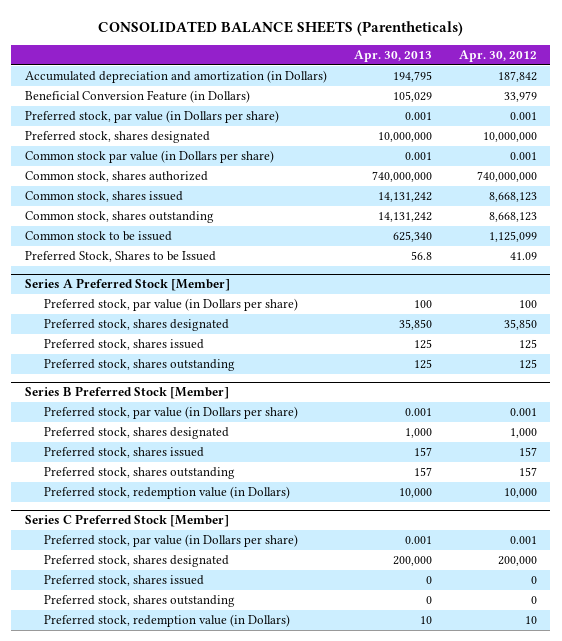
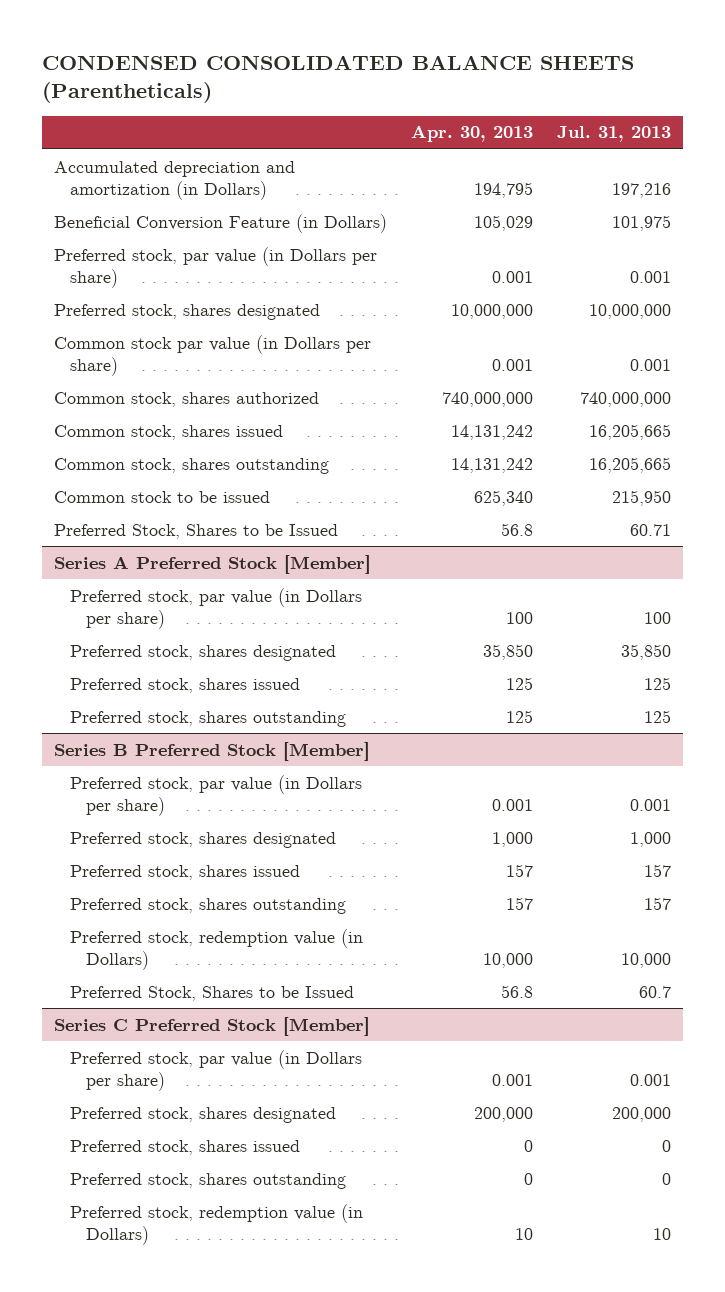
- CONSOLIDATED BALANCE SHEETS (Parentheticals)
+ CONDENSED CONSOLIDATED BALANCE SHEETS (Parentheticals)
- | Apr. 30, 2013 | Apr. 30, 2012
+ | Apr. 30, 2013 | Jul. 31, 2013
@ Series B Preferred Stock [Member]
+ Preferred Stock, Shares to be Issued | 56.8 | 60.7

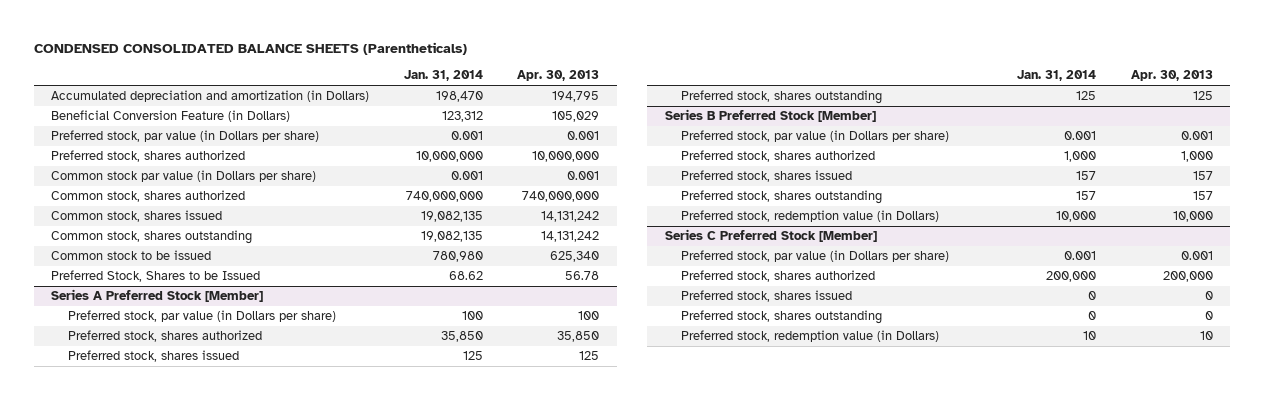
- | Apr. 30, 2013 | Jul. 31, 2013
+ | Jan. 31, 2014 | Apr. 30, 2013
- Preferred stock, shares designated | 10,000,000 | 10,000,000
+ Preferred stock, shares authorized | 10,000,000 | 10,000,000
- Preferred Stock, Shares to be Issued | 56.8 | 60.71
+ Preferred Stock, Shares to be Issued | 68.62 | 56.78
@ Series A Preferred Stock [Member]
- Preferred stock, shares designated | 35,850 | 35,850
+ Preferred stock, shares authorized | 35,850 | 35,850
@ Series B Preferred Stock [Member]
- Preferred stock, shares designated | 1,000 | 1,000
+ Preferred stock, shares authorized | 1,000 | 1,000
- Preferred Stock, Shares to be Issued | 56.8 | 60.7
@ Series C Preferred Stock [Member]
- Preferred stock, shares designated | 200,000 | 200,000
+ Preferred stock, shares authorized | 200,000 | 200,000

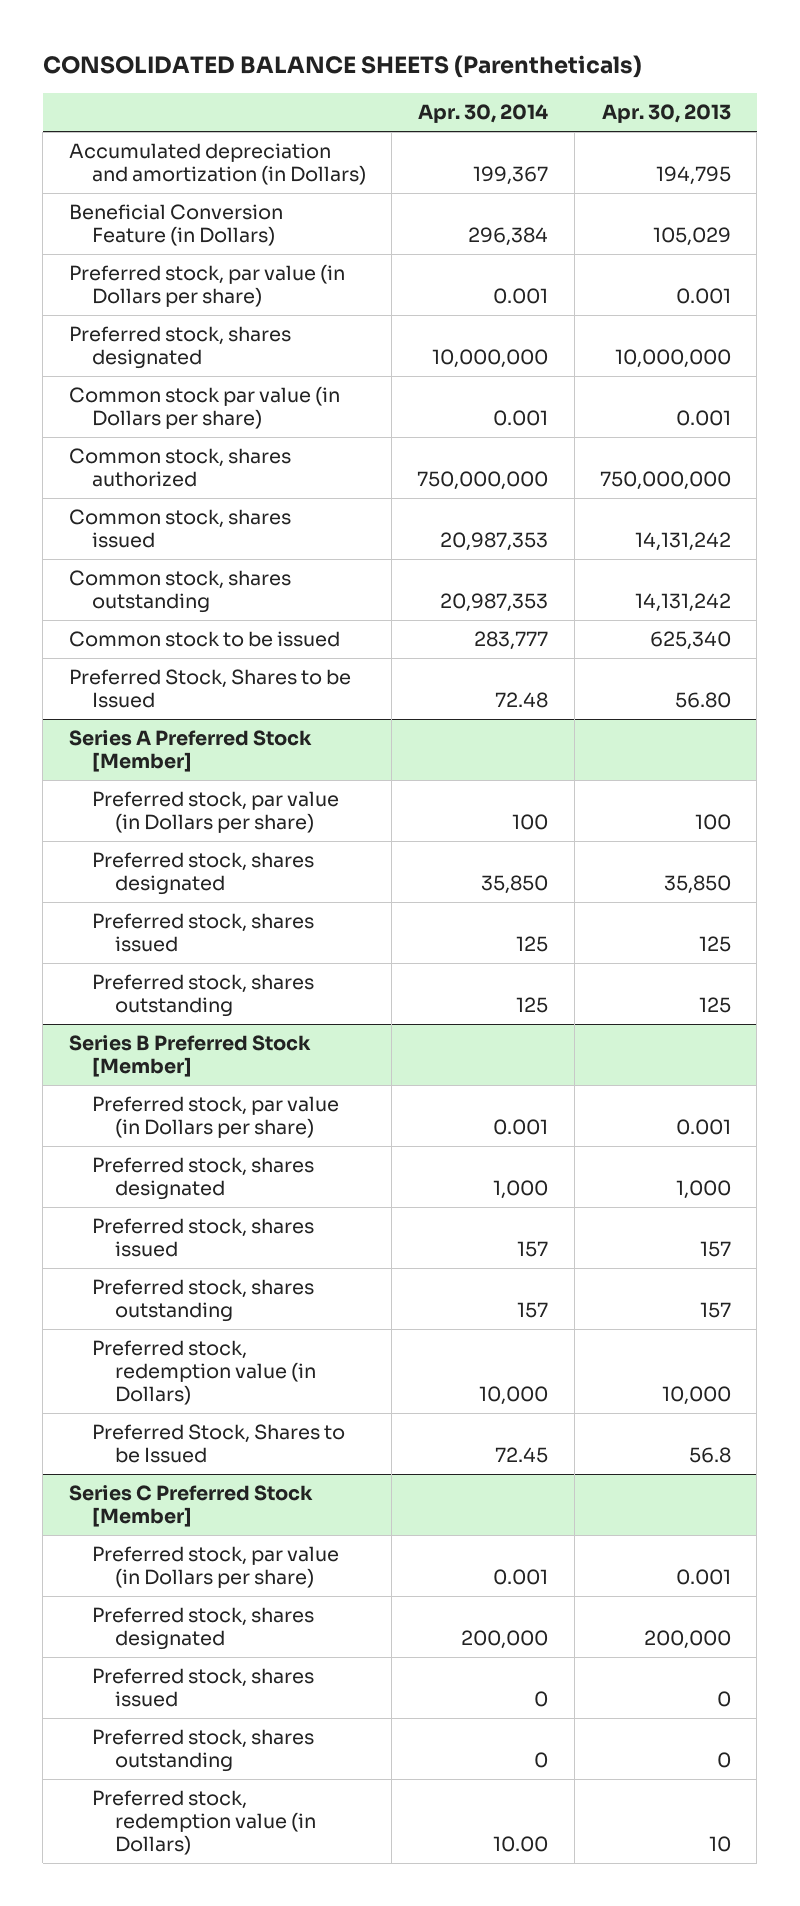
- CONDENSED CONSOLIDATED BALANCE SHEETS (Parentheticals)
+ CONSOLIDATED BALANCE SHEETS (Parentheticals)
- | Jan. 31, 2014 | Apr. 30, 2013
+ | Apr. 30, 2014 | Apr. 30, 2013
- Preferred stock, shares authorized | 10,000,000 | 10,000,000
+ Preferred stock, shares designated | 10,000,000 | 10,000,000
- Common stock, shares authorized | 740,000,000 | 740,000,000
+ Common stock, shares authorized | 750,000,000 | 750,000,000
- Preferred Stock, Shares to be Issued | 68.62 | 56.78
+ Preferred Stock, Shares to be Issued | 72.48 | 56.80
@ Series A Preferred Stock [Member]
- Preferred stock, shares authorized | 35,850 | 35,850
+ Preferred stock, shares designated | 35,850 | 35,850
@ Series B Preferred Stock [Member]
- Preferred stock, shares authorized | 1,000 | 1,000
+ Preferred stock, shares designated | 1,000 | 1,000
+ Preferred Stock, Shares to be Issued | 72.45 | 56.8
@ Series C Preferred Stock [Member]
- Preferred stock, shares authorized | 200,000 | 200,000
+ Preferred stock, shares designated | 200,000 | 200,000

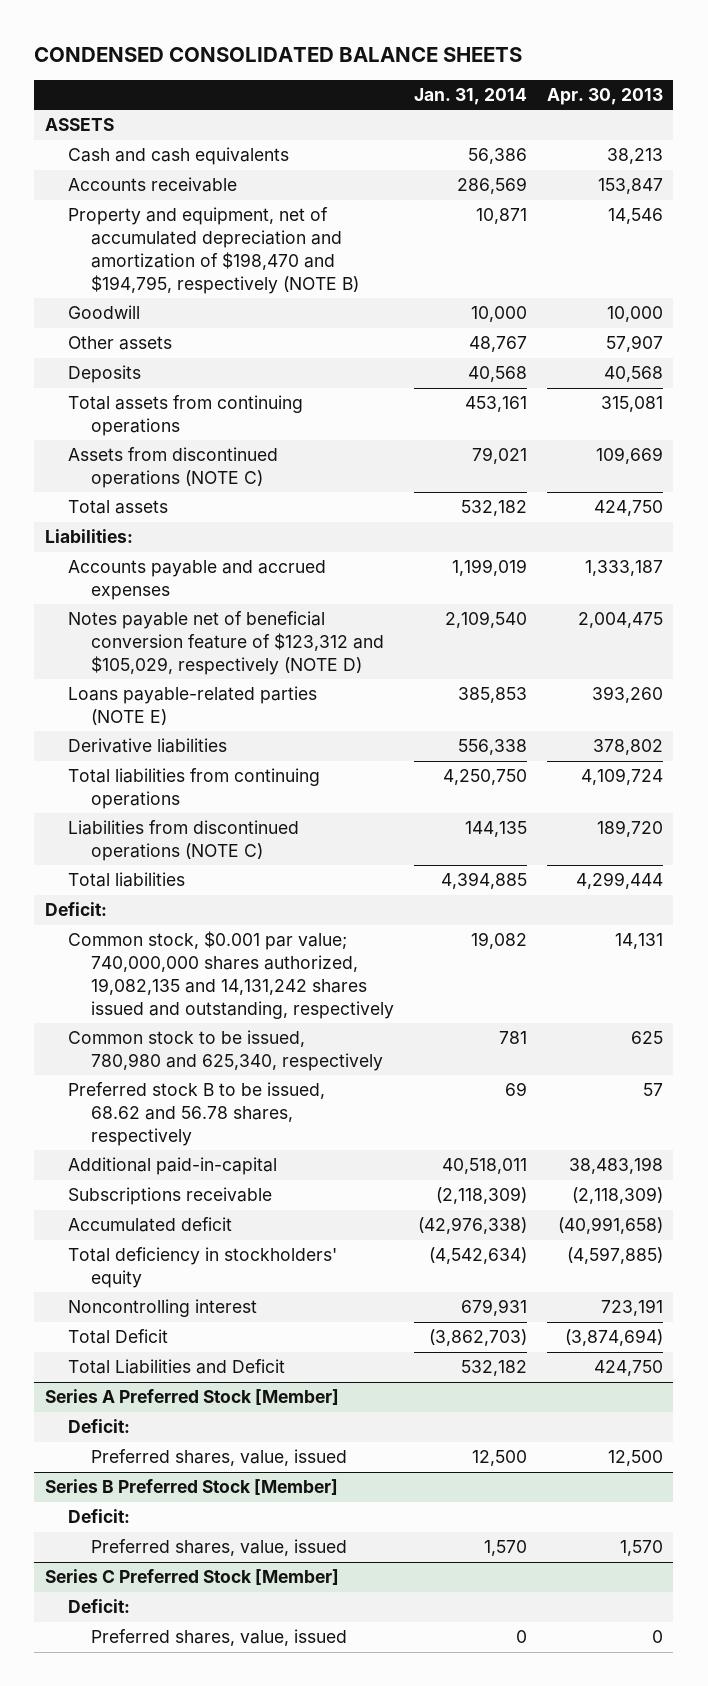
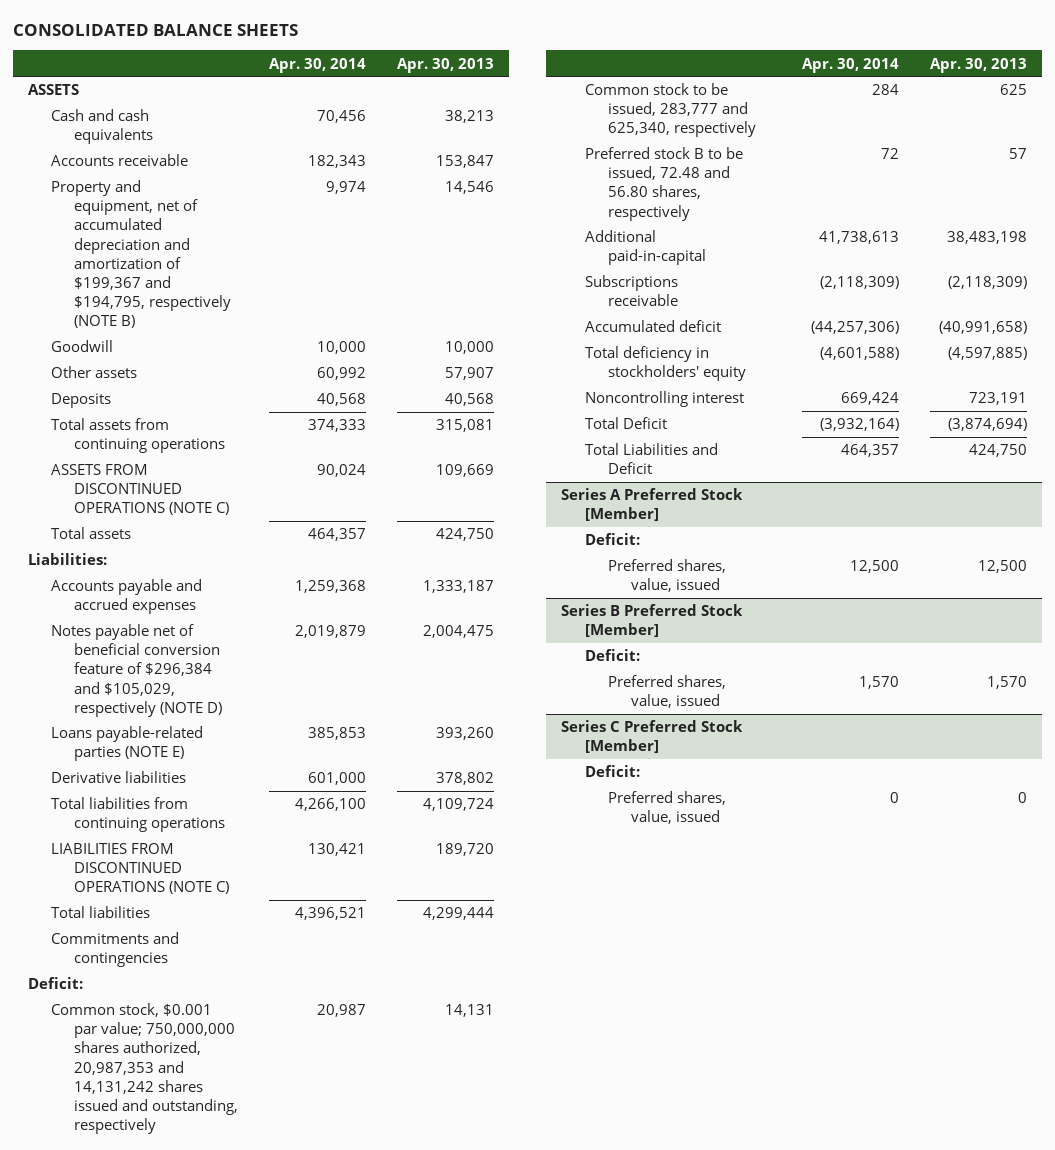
- CONDENSED CONSOLIDATED BALANCE SHEETS
+ CONSOLIDATED BALANCE SHEETS
- | Jan. 31, 2014 | Apr. 30, 2013
+ | Apr. 30, 2014 | Apr. 30, 2013
- Property and equipment, net of accumulated depreciation and amortization of $198,470 and $194,795, respectively (NOTE B) | 10,871 | 14,546
+ Property and equipment, net of accumulated depreciation and amortization of $199,367 and $194,795, respectively (NOTE B) | 9,974 | 14,546
- Assets from discontinued operations (NOTE C) | 79,021 | 109,669
+ ASSETS FROM DISCONTINUED OPERATIONS (NOTE C) | 90,024 | 109,669
- Notes payable net of beneficial conversion feature of $123,312 and $105,029, respectively (NOTE D) | 2,109,540 | 2,004,475
+ Notes payable net of beneficial conversion feature of $296,384 and $105,029, respectively (NOTE D) | 2,019,879 | 2,004,475
- Liabilities from discontinued operations (NOTE C) | 144,135 | 189,720
+ LIABILITIES FROM DISCONTINUED OPERATIONS (NOTE C) | 130,421 | 189,720
+ Commitments and contingencies
- Common stock, $0.001 par value; 740,000,000 shares authorized, 19,082,135 and 14,131,242 shares issued and outstanding, respectively | 19,082 | 14,131
- Common stock to be issued, 780,980 and 625,340, respectively | 781 | 625
- Preferred stock B to be issued, 68.62 and 56.78 shares, respectively | 69 | 57
+ Common stock, $0.001 par value; 750,000,000 shares authorized, 20,987,353 and 14,131,242 shares issued and outstanding, respectively | 20,987 | 14,131
+ Common stock to be issued, 283,777 and 625,340, respectively | 284 | 625
+ Preferred stock B to be issued, 72.48 and 56.80 shares, respectively | 72 | 57

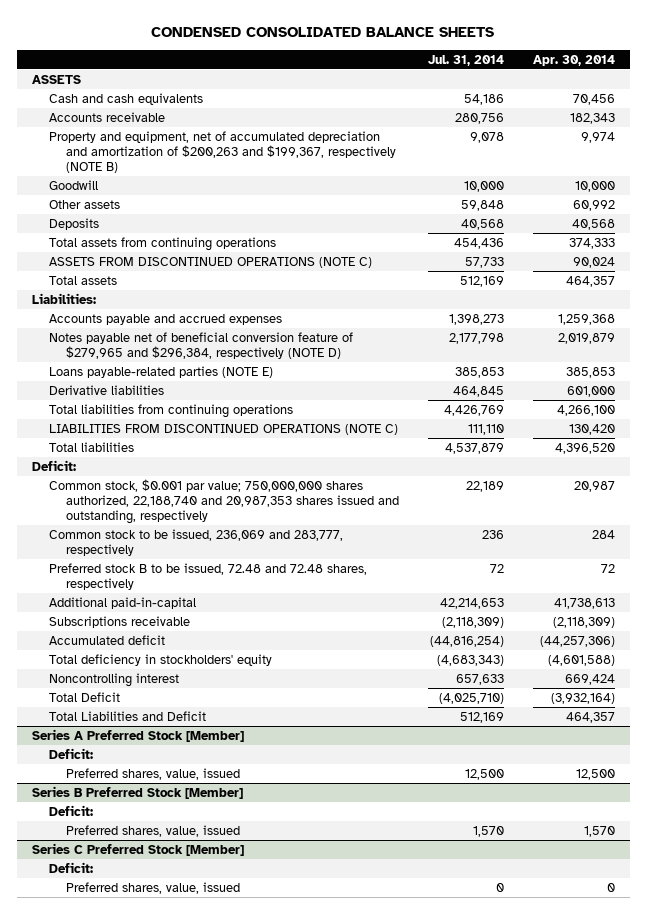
- CONSOLIDATED BALANCE SHEETS
+ CONDENSED CONSOLIDATED BALANCE SHEETS
- | Apr. 30, 2014 | Apr. 30, 2013
+ | Jul. 31, 2014 | Apr. 30, 2014
- Property and equipment, net of accumulated depreciation and amortization of $199,367 and $194,795, respectively (NOTE B) | 9,974 | 14,546
+ Property and equipment, net of accumulated depreciation and amortization of $200,263 and $199,367, respectively (NOTE B) | 9,078 | 9,974
- Notes payable net of beneficial conversion feature of $296,384 and $105,029, respectively (NOTE D) | 2,019,879 | 2,004,475
+ Notes payable net of beneficial conversion feature of $279,965 and $296,384, respectively (NOTE D) | 2,177,798 | 2,019,879
- LIABILITIES FROM DISCONTINUED OPERATIONS (NOTE C) | 130,421 | 189,720
- Total liabilities | 4,396,521 | 4,299,444
- Commitments and contingencies
+ LIABILITIES FROM DISCONTINUED OPERATIONS (NOTE C) | 111,110 | 130,420
+ Total liabilities | 4,537,879 | 4,396,520
- Common stock, $0.001 par value; 750,000,000 shares authorized, 20,987,353 and 14,131,242 shares issued and outstanding, respectively | 20,987 | 14,131
- Common stock to be issued, 283,777 and 625,340, respectively | 284 | 625
- Preferred stock B to be issued, 72.48 and 56.80 shares, respectively | 72 | 57
+ Common stock, $0.001 par value; 750,000,000 shares authorized, 22,188,740 and 20,987,353 shares issued and outstanding, respectively | 22,189 | 20,987
+ Common stock to be issued, 236,069 and 283,777, respectively | 236 | 284
+ Preferred stock B to be issued, 72.48 and 72.48 shares, respectively | 72 | 72

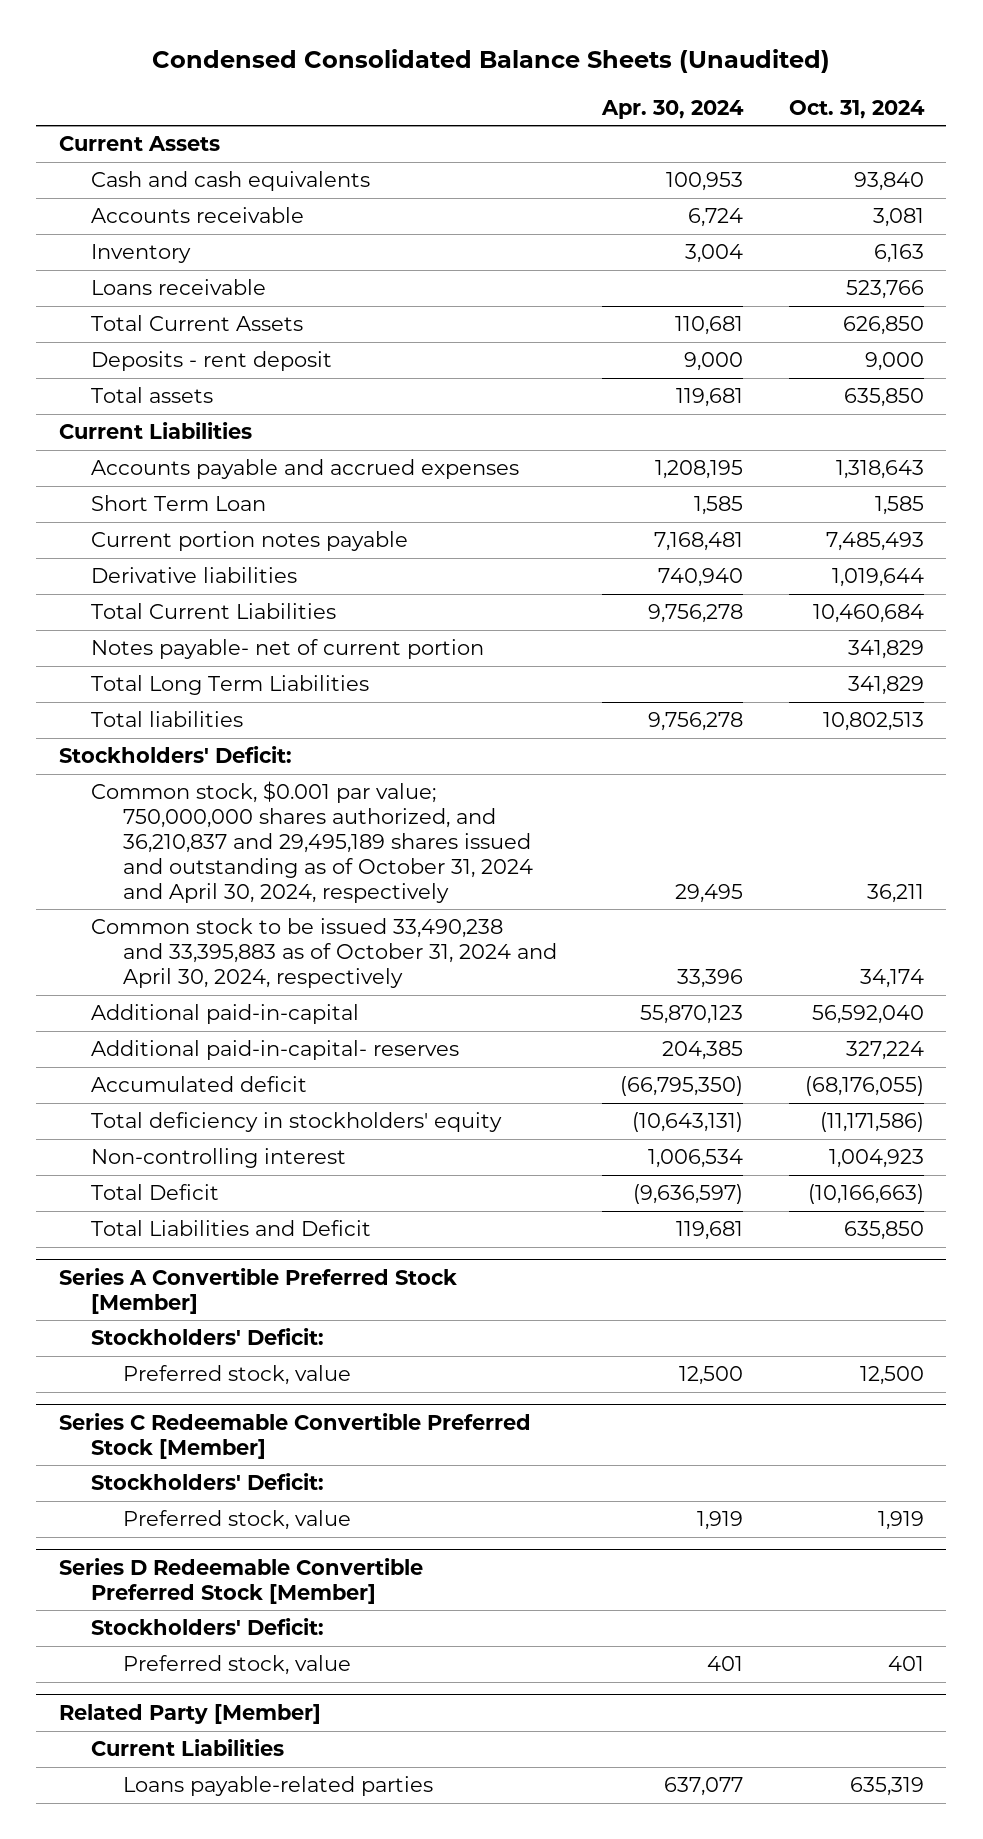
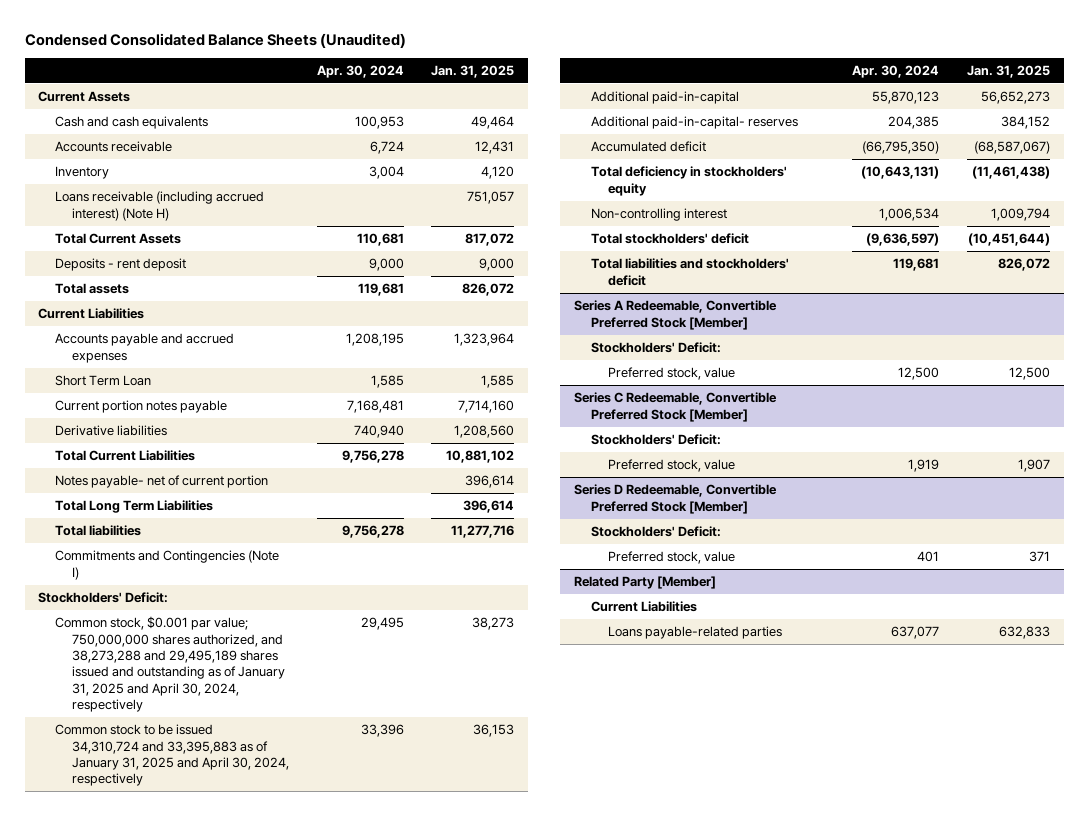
- | Apr. 30, 2024 | Oct. 31, 2024
+ | Apr. 30, 2024 | Jan. 31, 2025
- Loans receivable | | 523,766
+ Loans receivable (including accrued interest) (Note H) | | 751,057
+ Commitments and Contingencies (Note I)
- Common stock, $0.001 par value; 750,000,000 shares authorized, and 36,210,837 and 29,495,189 shares issued and outstanding as of October 31, 2024 and April 30, 2024, respectively | 29,495 | 36,211
- Common stock to be issued 33,490,238 and 33,395,883 as of October 31, 2024 and April 30, 2024, respectively | 33,396 | 34,174
+ Common stock, $0.001 par value; 750,000,000 shares authorized, and 38,273,288 and 29,495,189 shares issued and outstanding as of January 31, 2025 and April 30, 2024, respectively | 29,495 | 38,273
+ Common stock to be issued 34,310,724 and 33,395,883 as of January 31, 2025 and April 30, 2024, respectively | 33,396 | 36,153
- Total Deficit | (9,636,597) | (10,166,663)
- Total Liabilities and Deficit | 119,681 | 635,850
- Series A Convertible Preferred Stock [Member]
+ Total stockholders' deficit | (9,636,597) | (10,451,644)
+ Total liabilities and stockholders' deficit | 119,681 | 826,072
+ Series A Redeemable, Convertible Preferred Stock [Member]
- Series C Redeemable Convertible Preferred Stock [Member]
+ Series C Redeemable, Convertible Preferred Stock [Member]
- Series D Redeemable Convertible Preferred Stock [Member]
+ Series D Redeemable, Convertible Preferred Stock [Member]

